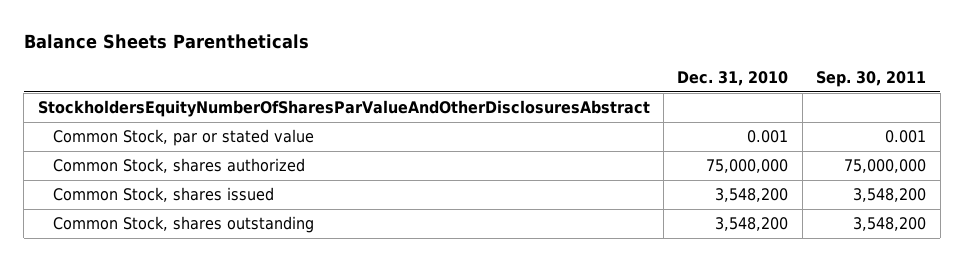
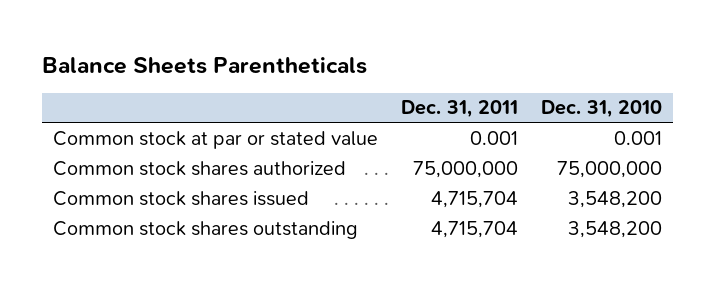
- | Dec. 31, 2010 | Sep. 30, 2011
+ | Dec. 31, 2011 | Dec. 31, 2010
- StockholdersEquityNumberOfSharesParValueAndOtherDisclosuresAbstract
- Common Stock, par or stated value | 0.001 | 0.001
- Common Stock, shares authorized | 75,000,000 | 75,000,000
- Common Stock, shares issued | 3,548,200 | 3,548,200
- Common Stock, shares outstanding | 3,548,200 | 3,548,200
+ Common stock at par or stated value | 0.001 | 0.001
+ Common stock shares authorized | 75,000,000 | 75,000,000
+ Common stock shares issued | 4,715,704 | 3,548,200
+ Common stock shares outstanding | 4,715,704 | 3,548,200

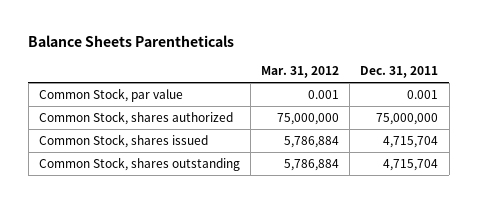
- | Dec. 31, 2011 | Dec. 31, 2010
+ | Mar. 31, 2012 | Dec. 31, 2011
- Common stock at par or stated value | 0.001 | 0.001
- Common stock shares authorized | 75,000,000 | 75,000,000
- Common stock shares issued | 4,715,704 | 3,548,200
- Common stock shares outstanding | 4,715,704 | 3,548,200
+ Common Stock, par value | 0.001 | 0.001
+ Common Stock, shares authorized | 75,000,000 | 75,000,000
+ Common Stock, shares issued | 5,786,884 | 4,715,704
+ Common Stock, shares outstanding | 5,786,884 | 4,715,704

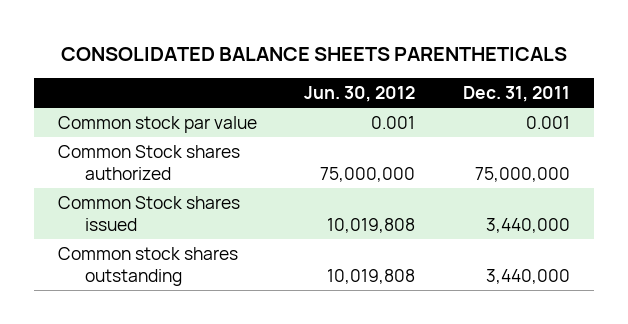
- Balance Sheets Parentheticals
+ CONSOLIDATED BALANCE SHEETS PARENTHETICALS
- | Mar. 31, 2012 | Dec. 31, 2011
+ | Jun. 30, 2012 | Dec. 31, 2011
- Common Stock, par value | 0.001 | 0.001
- Common Stock, shares authorized | 75,000,000 | 75,000,000
- Common Stock, shares issued | 5,786,884 | 4,715,704
- Common Stock, shares outstanding | 5,786,884 | 4,715,704
+ Common stock par value | 0.001 | 0.001
+ Common Stock shares authorized | 75,000,000 | 75,000,000
+ Common Stock shares issued | 10,019,808 | 3,440,000
+ Common stock shares outstanding | 10,019,808 | 3,440,000

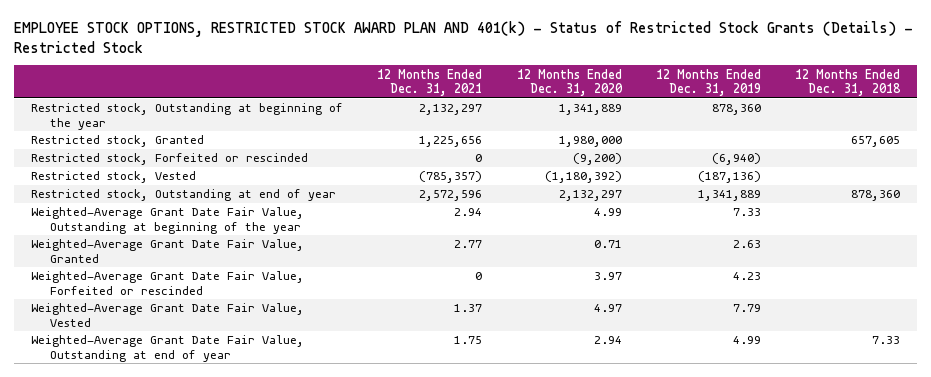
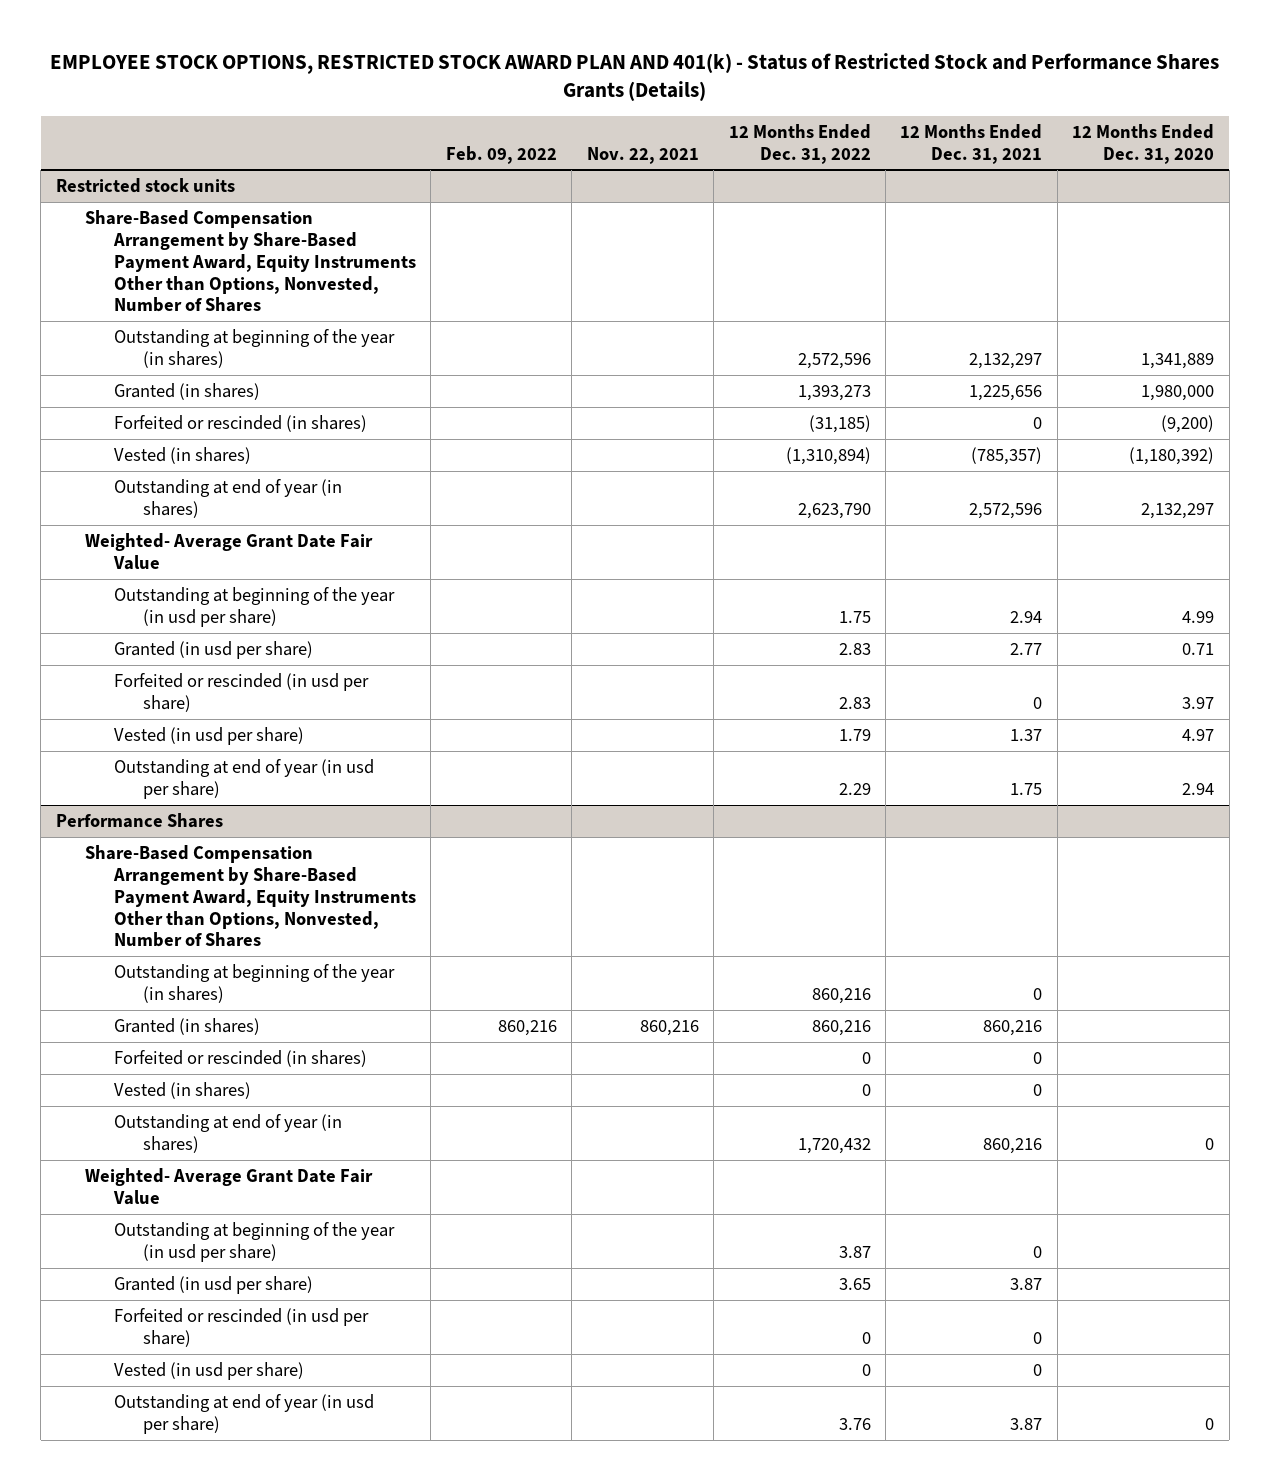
- EMPLOYEE STOCK OPTIONS, RESTRICTED STOCK AWARD PLAN AND 401(k) - Status of Restricted Stock Grants (Details) - Restricted Stock
+ EMPLOYEE STOCK OPTIONS, RESTRICTED STOCK AWARD PLAN AND 401(k) - Status of Restricted Stock and Performance Shares Grants (Details)
- | 12 Months Ended Dec. 31, 2021 | 12 Months Ended Dec. 31, 2020 | 12 Months Ended Dec. 31, 2019 | 12 Months Ended Dec. 31, 2018
+ | Feb. 09, 2022 | Nov. 22, 2021 | 12 Months Ended Dec. 31, 2022 | 12 Months Ended Dec. 31, 2021 | 12 Months Ended Dec. 31, 2020
- Restricted stock, Outstanding at beginning of the year | 2,132,297 | 1,341,889 | 878,360 |
- Restricted stock, Granted | 1,225,656 | 1,980,000 | | 657,605
- Restricted stock, Forfeited or rescinded | 0 | (9,200) | (6,940) |
- Restricted stock, Vested | (785,357) | (1,180,392) | (187,136) |
- Restricted stock, Outstanding at end of year | 2,572,596 | 2,132,297 | 1,341,889 | 878,360
- Weighted-Average Grant Date Fair Value, Outstanding at beginning of the year | 2.94 | 4.99 | 7.33 |
- Weighted-Average Grant Date Fair Value, Granted | 2.77 | 0.71 | 2.63 |
- Weighted-Average Grant Date Fair Value, Forfeited or rescinded | 0 | 3.97 | 4.23 |
- Weighted-Average Grant Date Fair Value, Vested | 1.37 | 4.97 | 7.79 |
- Weighted-Average Grant Date Fair Value, Outstanding at end of year | 1.75 | 2.94 | 4.99 | 7.33
+ Restricted stock units
+ Share-Based Compensation Arrangement by Share-Based Payment Award, Equity Instruments Other than Options, Nonvested, Number of Shares
+ Outstanding at beginning of the year (in shares) | | | 2,572,596 | 2,132,297 | 1,341,889
+ Granted (in shares) | | | 1,393,273 | 1,225,656 | 1,980,000
+ Forfeited or rescinded (in shares) | | | (31,185) | 0 | (9,200)
+ Vested (in shares) | | | (1,310,894) | (785,357) | (1,180,392)
+ Outstanding at end of year (in shares) | | | 2,623,790 | 2,572,596 | 2,132,297
+ Weighted- Average Grant Date Fair Value
+ Outstanding at beginning of the year (in usd per share) | | | 1.75 | 2.94 | 4.99
+ Granted (in usd per share) | | | 2.83 | 2.77 | 0.71
+ Forfeited or rescinded (in usd per share) | | | 2.83 | 0 | 3.97
+ Vested (in usd per share) | | | 1.79 | 1.37 | 4.97
+ Outstanding at end of year (in usd per share) | | | 2.29 | 1.75 | 2.94
+ Performance Shares
+ Share-Based Compensation Arrangement by Share-Based Payment Award, Equity Instruments Other than Options, Nonvested, Number of Shares
+ Outstanding at beginning of the year (in shares) | | | 860,216 | 0 |
+ Granted (in shares) | 860,216 | 860,216 | 860,216 | 860,216 |
+ Forfeited or rescinded (in shares) | | | 0 | 0 |
+ Vested (in shares) | | | 0 | 0 |
+ Outstanding at end of year (in shares) | | | 1,720,432 | 860,216 | 0
+ Weighted- Average Grant Date Fair Value
+ Outstanding at beginning of the year (in usd per share) | | | 3.87 | 0 |
+ Granted (in usd per share) | | | 3.65 | 3.87 |
+ Forfeited or rescinded (in usd per share) | | | 0 | 0 |
+ Vested (in usd per share) | | | 0 | 0 |
+ Outstanding at end of year (in usd per share) | | | 3.76 | 3.87 | 0

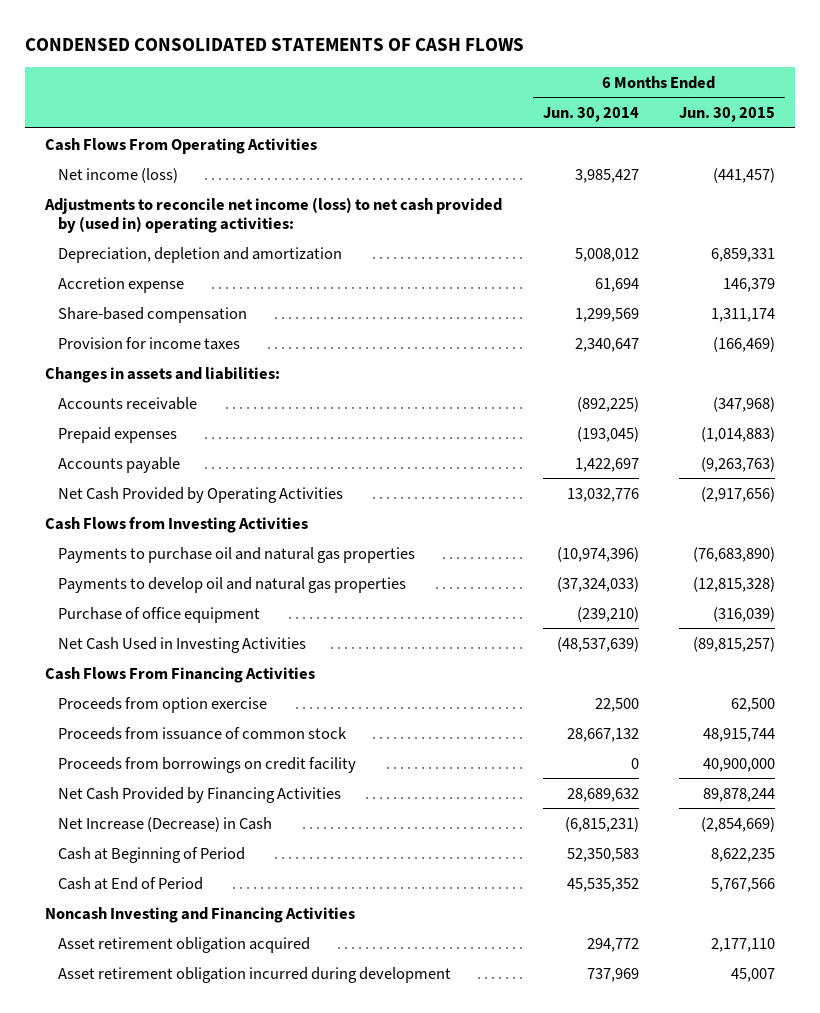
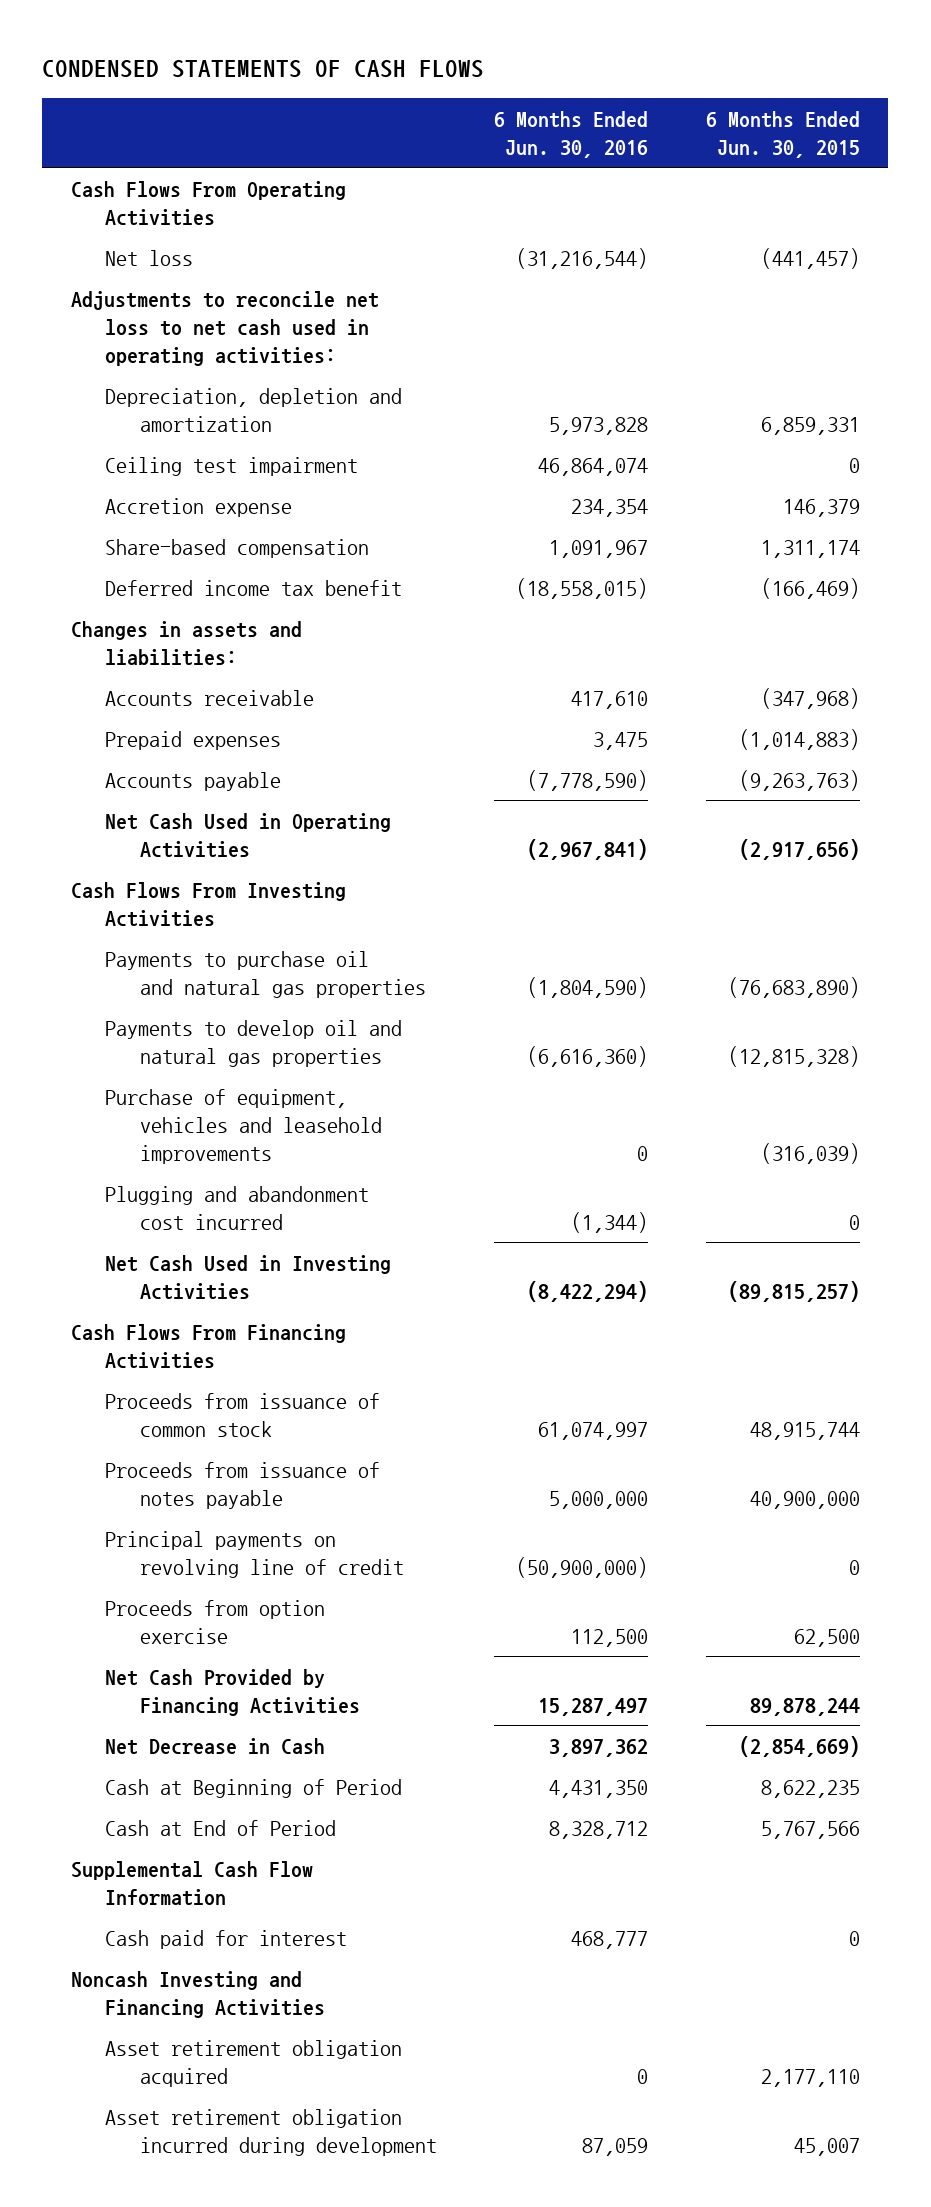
- CONDENSED CONSOLIDATED STATEMENTS OF CASH FLOWS
+ CONDENSED STATEMENTS OF CASH FLOWS
- | 6 Months Ended Jun. 30, 2014 | 6 Months Ended Jun. 30, 2015
+ | 6 Months Ended Jun. 30, 2016 | 6 Months Ended Jun. 30, 2015
- Net income (loss) | 3,985,427 | (441,457)
- Adjustments to reconcile net income (loss) to net cash provided by (used in) operating activities:
+ Net loss | (31,216,544) | (441,457)
+ Adjustments to reconcile net loss to net cash used in operating activities:
+ Ceiling test impairment | 46,864,074 | 0
- Provision for income taxes | 2,340,647 | (166,469)
+ Deferred income tax benefit | (18,558,015) | (166,469)
- Net Cash Provided by Operating Activities | 13,032,776 | (2,917,656)
- Cash Flows from Investing Activities
+ Net Cash Used in Operating Activities | (2,967,841) | (2,917,656)
+ Cash Flows From Investing Activities
- Purchase of office equipment | (239,210) | (316,039)
+ Purchase of equipment, vehicles and leasehold improvements | 0 | (316,039)
+ Plugging and abandonment cost incurred | (1,344) | 0
- Proceeds from borrowings on credit facility | 0 | 40,900,000
+ Proceeds from issuance of notes payable | 5,000,000 | 40,900,000
+ Principal payments on revolving line of credit | (50,900,000) | 0
moved down: Proceeds from option exercise | 112,500 | 62,500
- Net Increase (Decrease) in Cash | (6,815,231) | (2,854,669)
+ Net Decrease in Cash | 3,897,362 | (2,854,669)
+ Supplemental Cash Flow Information
+ Cash paid for interest | 468,777 | 0

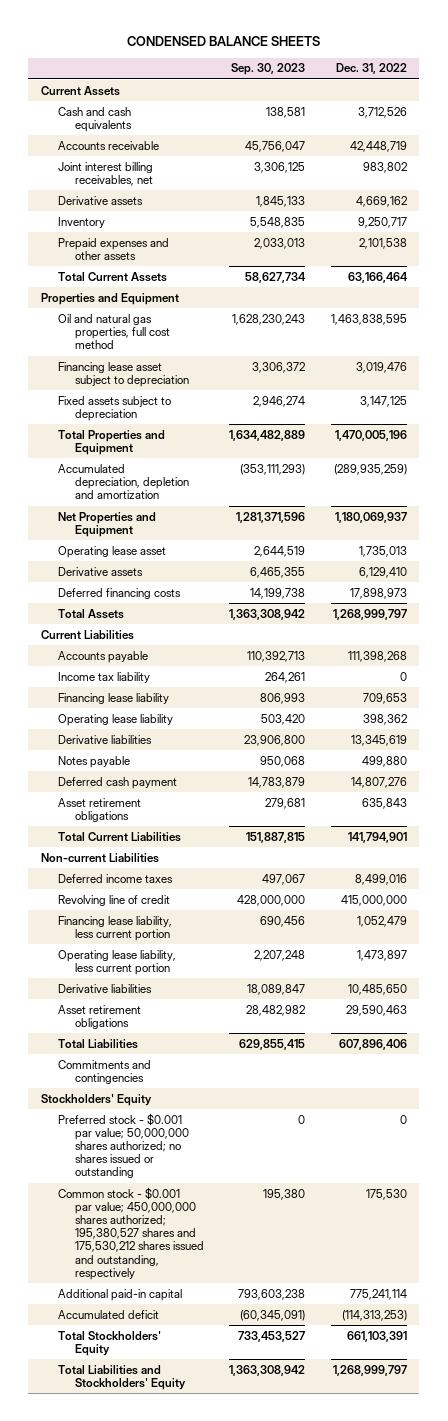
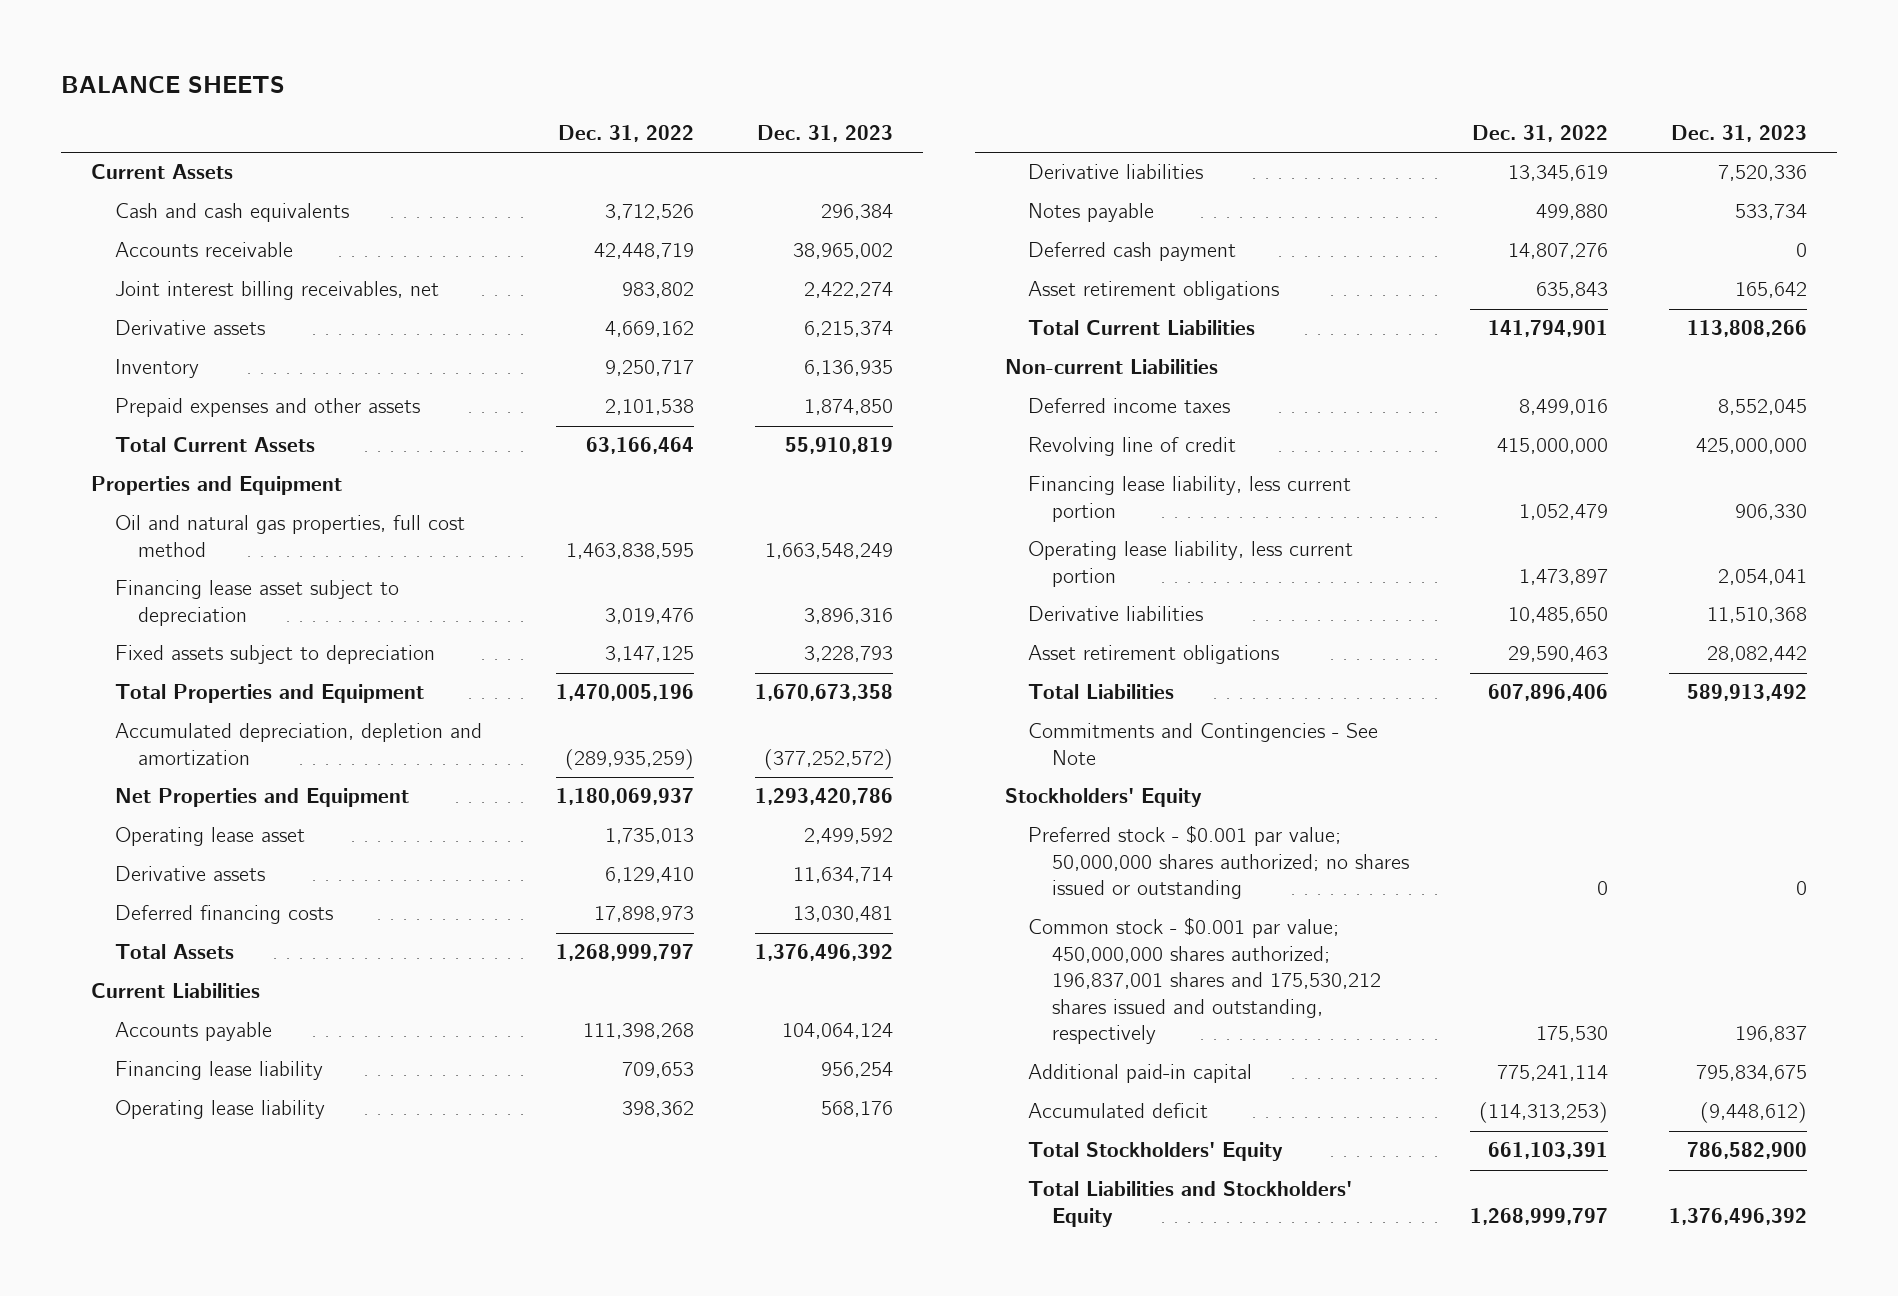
- CONDENSED BALANCE SHEETS
+ BALANCE SHEETS
- | Sep. 30, 2023 | Dec. 31, 2022
+ | Dec. 31, 2022 | Dec. 31, 2023
- Income tax liability | 264,261 | 0
- Commitments and contingencies
+ Commitments and Contingencies - See Note
- Common stock - $0.001 par value; 450,000,000 shares authorized; 195,380,527 shares and 175,530,212 shares issued and outstanding, respectively | 195,380 | 175,530
+ Common stock - $0.001 par value; 450,000,000 shares authorized; 196,837,001 shares and 175,530,212 shares issued and outstanding, respectively | 175,530 | 196,837

